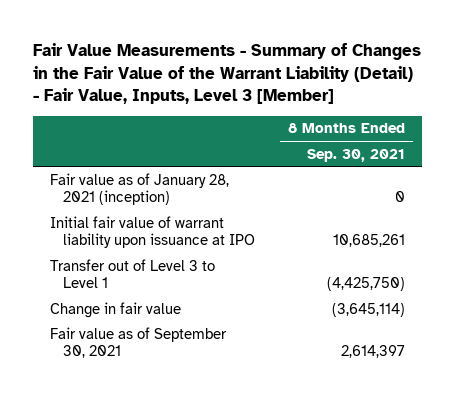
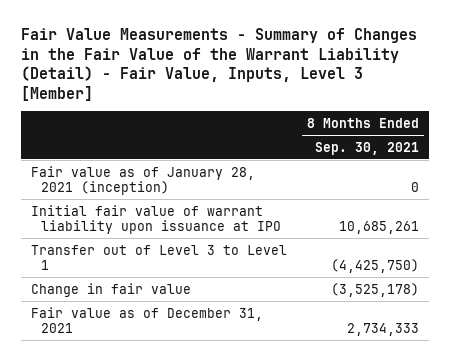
- Change in fair value | (3,645,114)
- Fair value as of September 30, 2021 | 2,614,397
+ Change in fair value | (3,525,178)
+ Fair value as of December 31, 2021 | 2,734,333

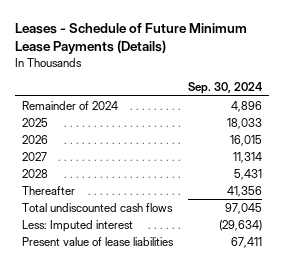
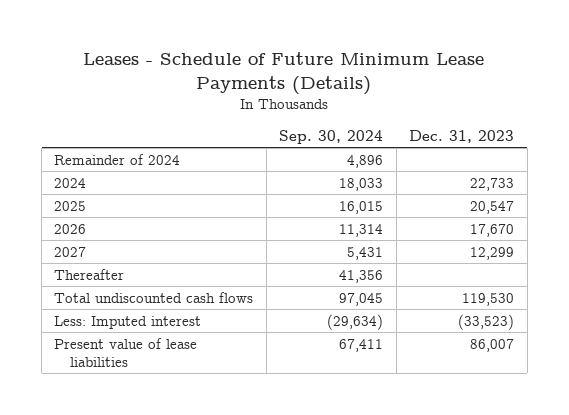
- | Sep. 30, 2024
+ | Sep. 30, 2024 | Dec. 31, 2023
- 2025 | 18,033
- 2026 | 16,015
- 2027 | 11,314
- 2028 | 5,431
+ 2024 | 18,033 | 22,733
+ 2025 | 16,015 | 20,547
+ 2026 | 11,314 | 17,670
+ 2027 | 5,431 | 12,299

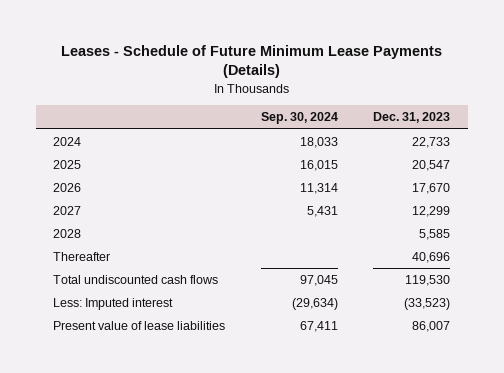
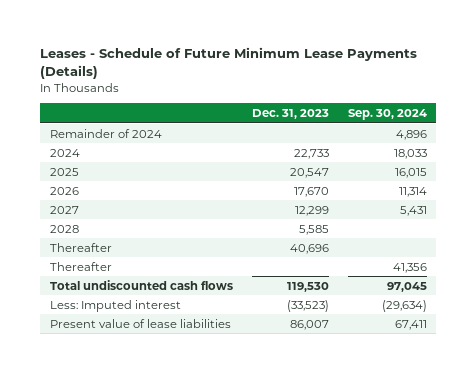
- | Sep. 30, 2024 | Dec. 31, 2023
+ | Dec. 31, 2023 | Sep. 30, 2024
+ Remainder of 2024 | | 4,896
+ Thereafter | | 41,356

